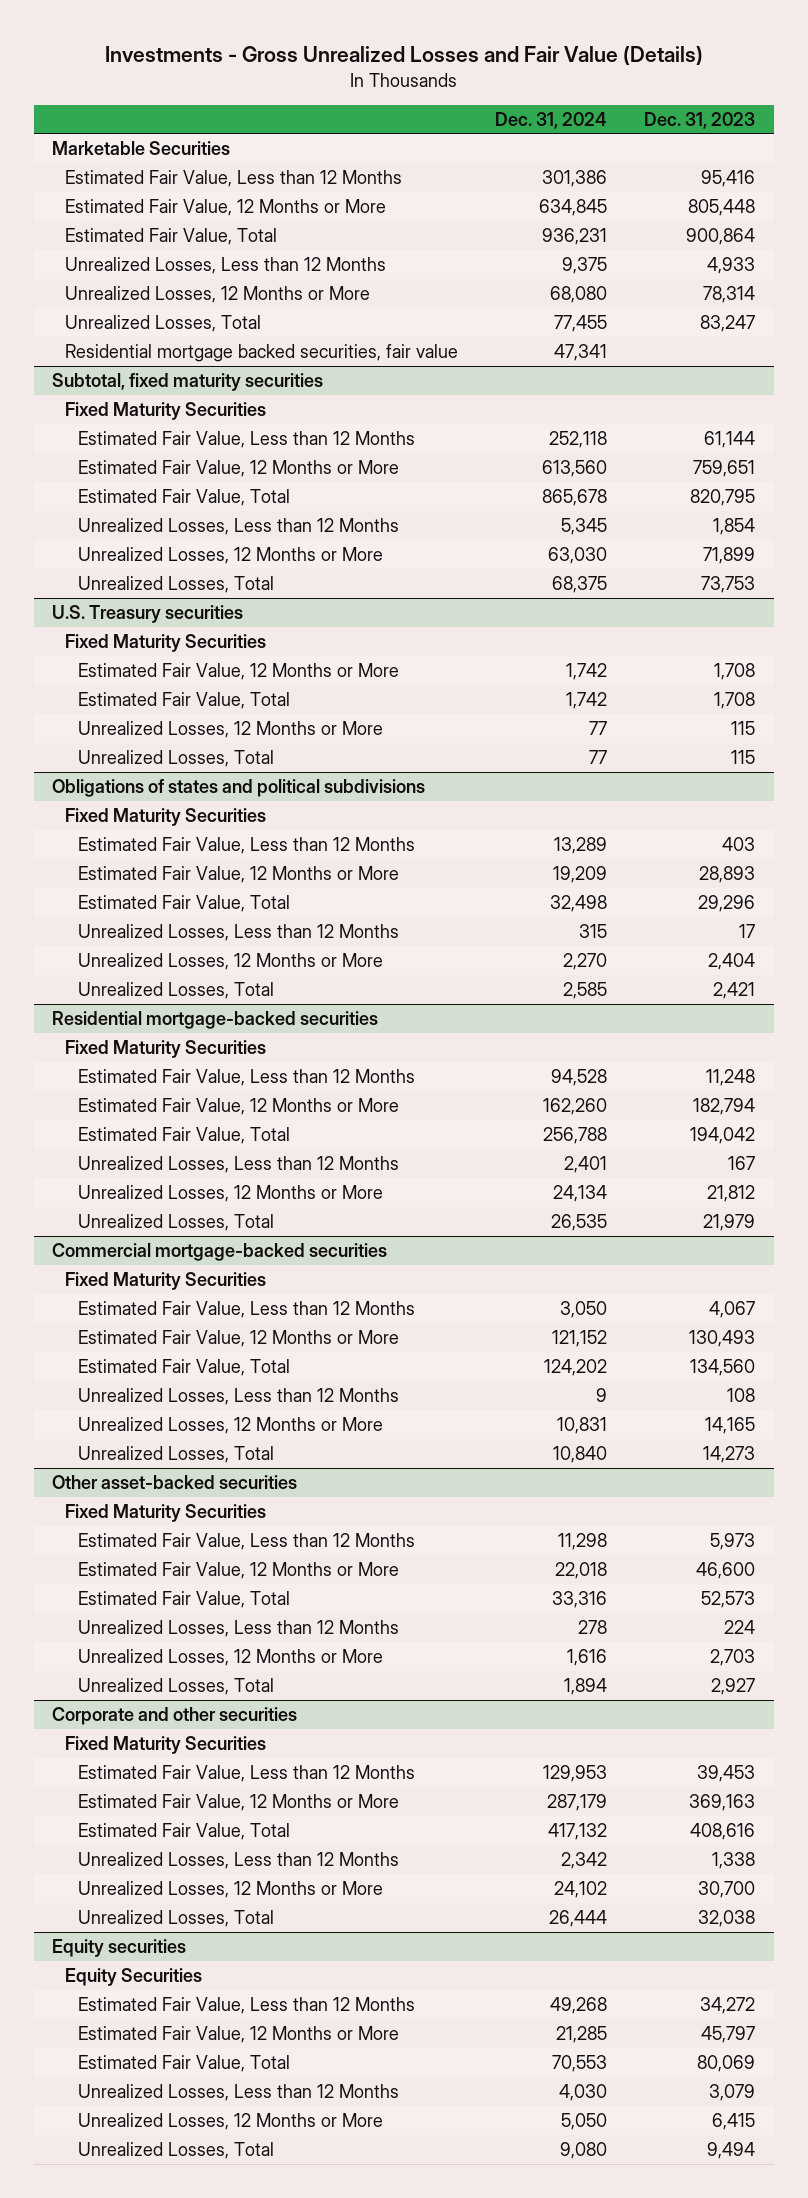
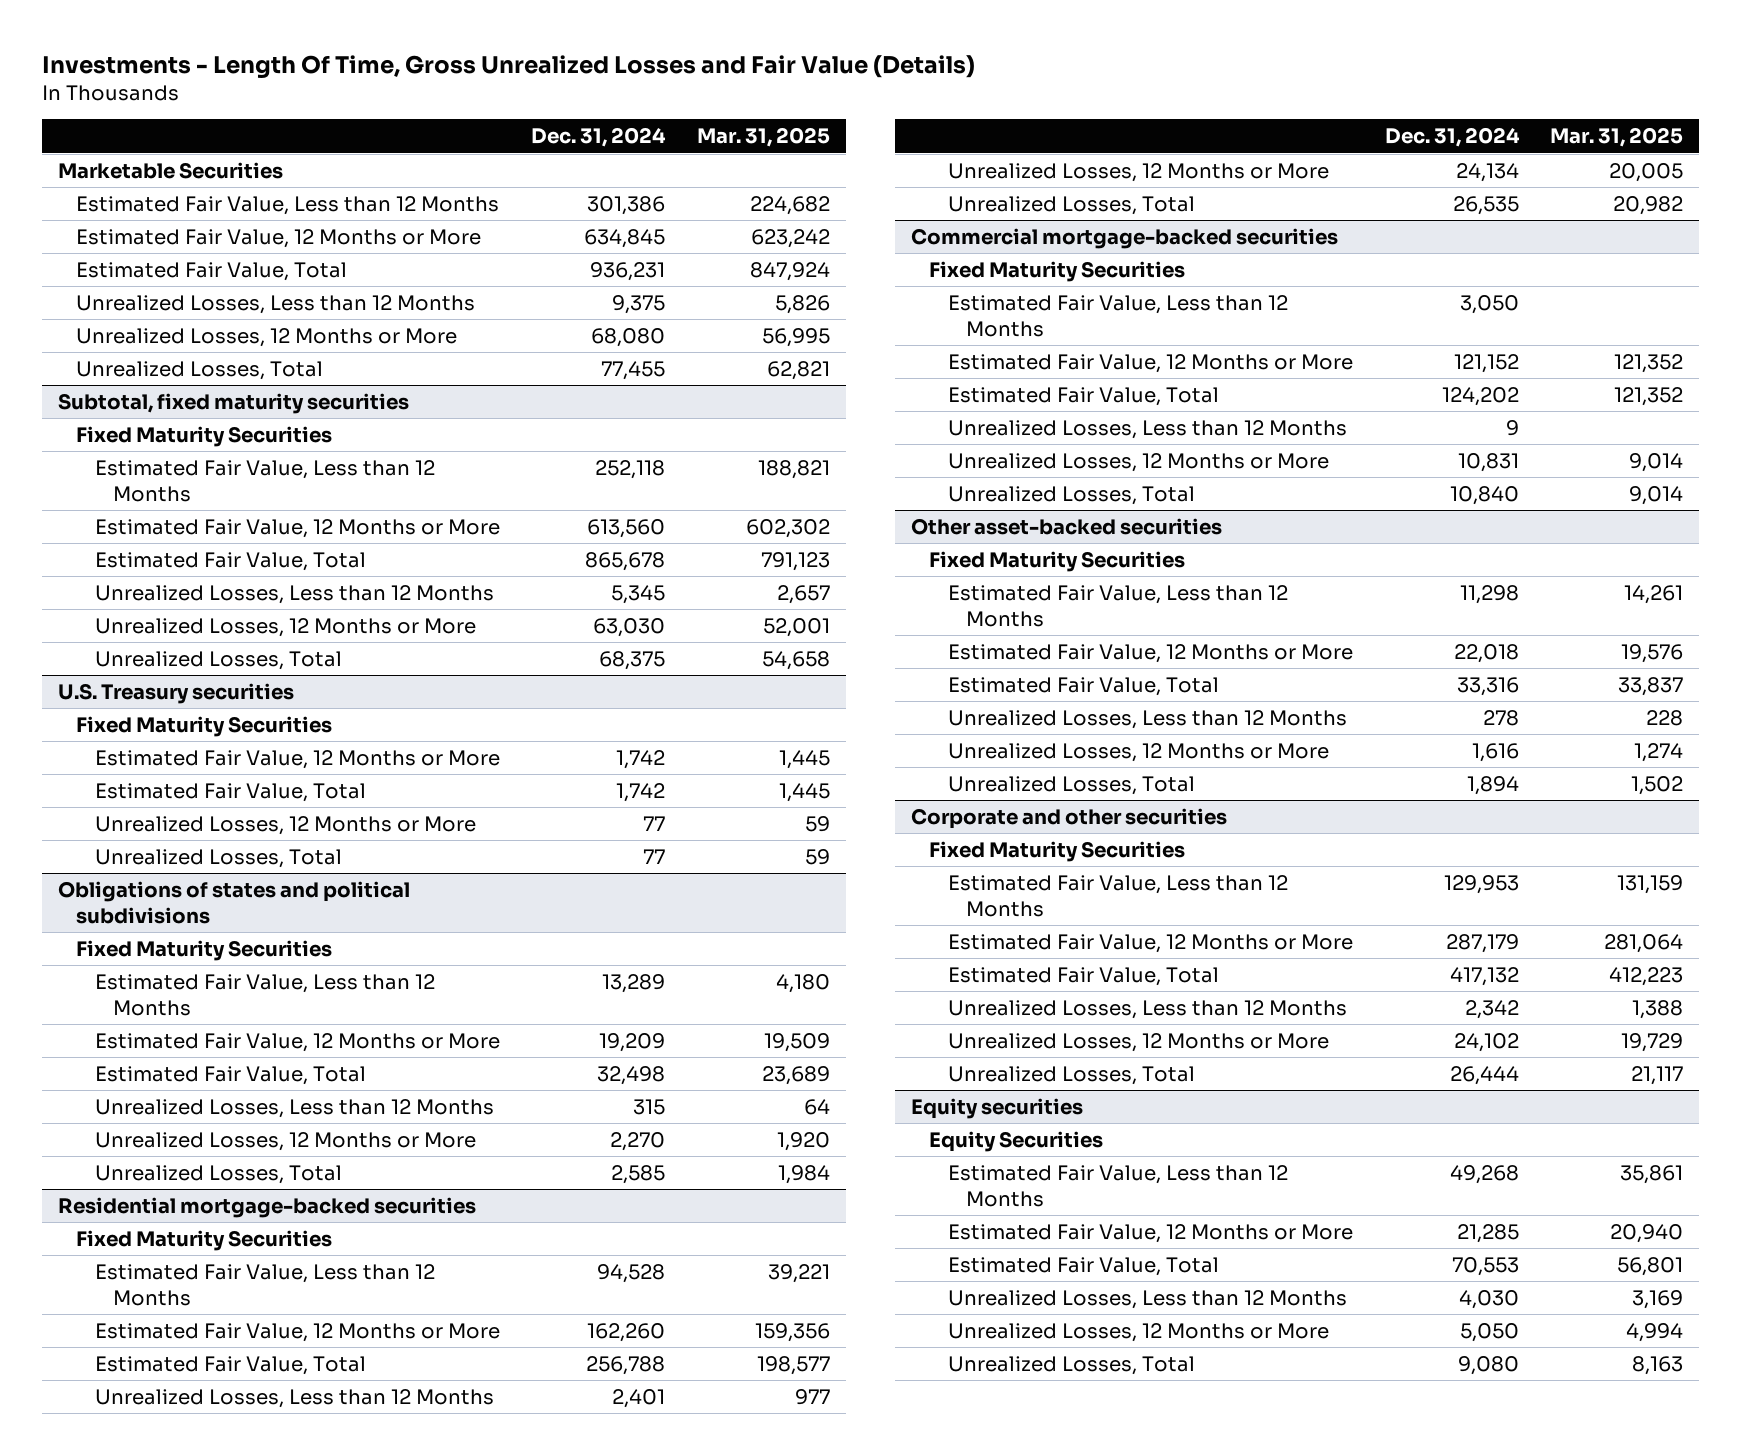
- Investments - Gross Unrealized Losses and Fair Value (Details)
+ Investments - Length Of Time, Gross Unrealized Losses and Fair Value (Details)
- | Dec. 31, 2024 | Dec. 31, 2023
+ | Dec. 31, 2024 | Mar. 31, 2025
- Residential mortgage backed securities, fair value | 47,341 |

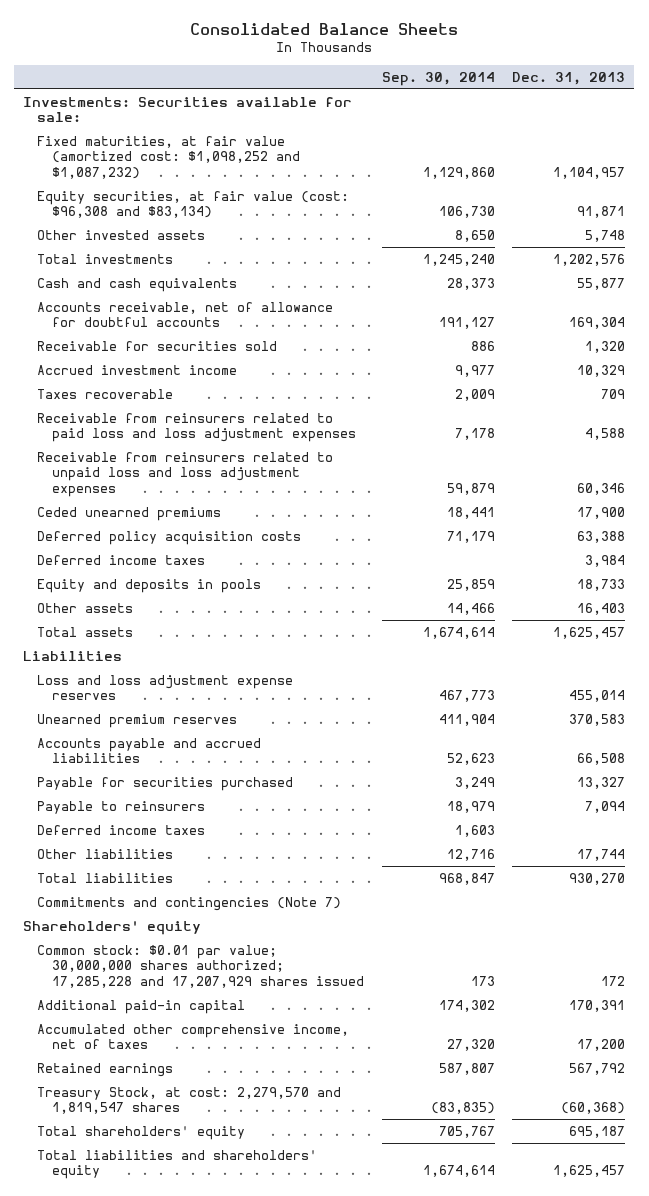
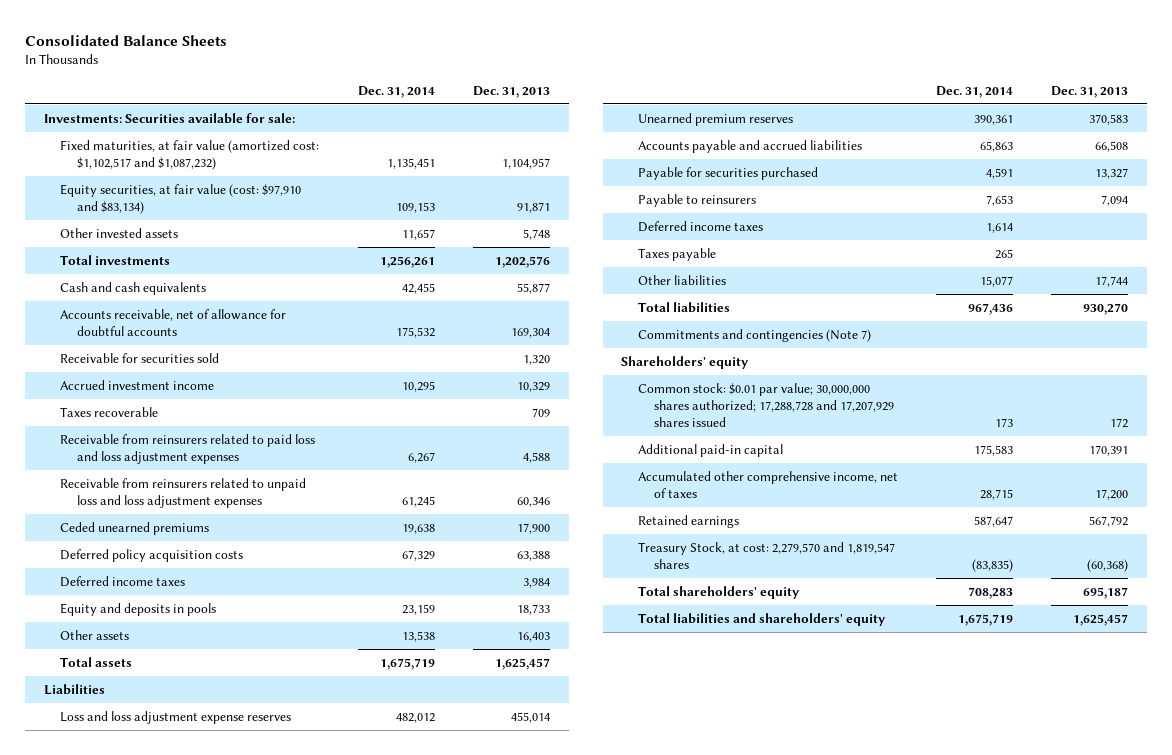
- | Sep. 30, 2014 | Dec. 31, 2013
+ | Dec. 31, 2014 | Dec. 31, 2013
- Fixed maturities, at fair value (amortized cost: $1,098,252 and $1,087,232) | 1,129,860 | 1,104,957
- Equity securities, at fair value (cost: $96,308 and $83,134) | 106,730 | 91,871
+ Fixed maturities, at fair value (amortized cost: $1,102,517 and $1,087,232) | 1,135,451 | 1,104,957
+ Equity securities, at fair value (cost: $97,910 and $83,134) | 109,153 | 91,871
+ Taxes payable | 265 |
- Common stock: $0.01 par value; 30,000,000 shares authorized; 17,285,228 and 17,207,929 shares issued | 173 | 172
+ Common stock: $0.01 par value; 30,000,000 shares authorized; 17,288,728 and 17,207,929 shares issued | 173 | 172

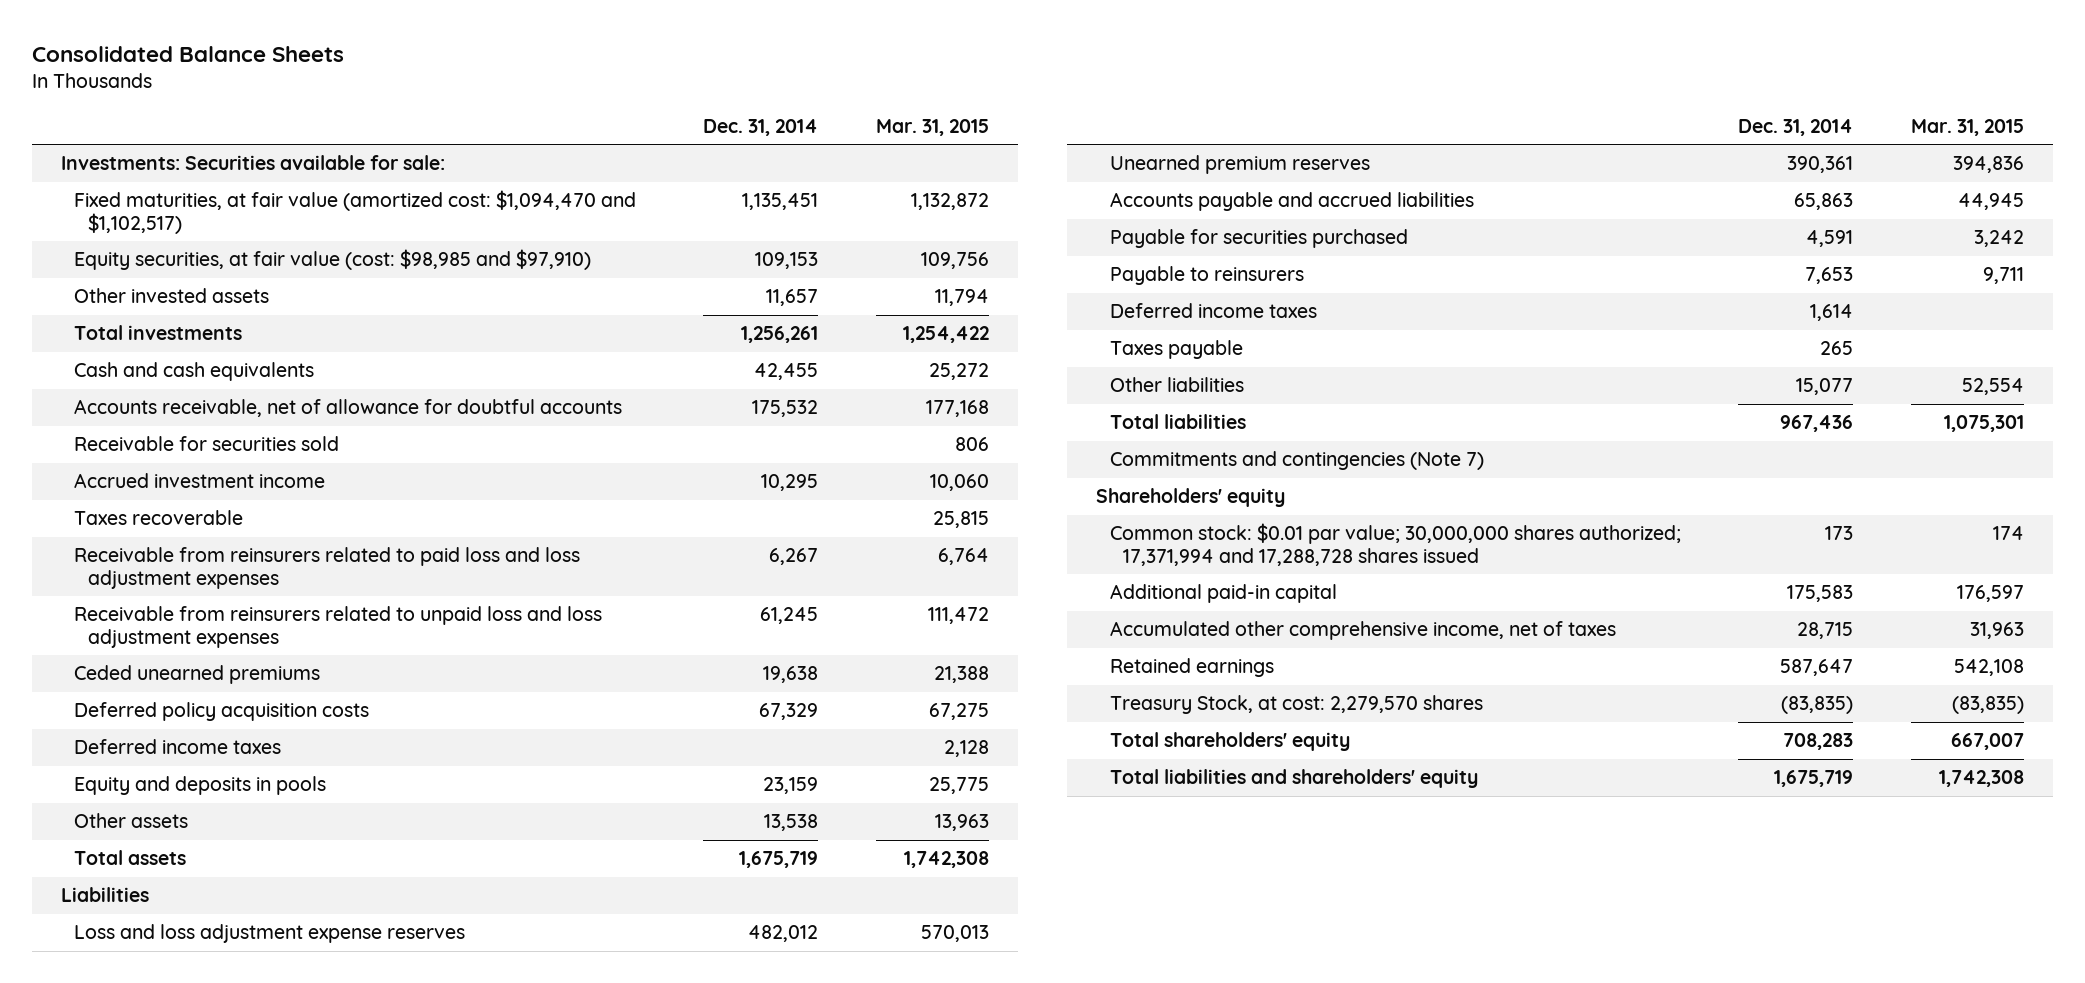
- | Dec. 31, 2014 | Dec. 31, 2013
+ | Dec. 31, 2014 | Mar. 31, 2015
- Fixed maturities, at fair value (amortized cost: $1,102,517 and $1,087,232) | 1,135,451 | 1,104,957
- Equity securities, at fair value (cost: $97,910 and $83,134) | 109,153 | 91,871
+ Fixed maturities, at fair value (amortized cost: $1,094,470 and $1,102,517) | 1,135,451 | 1,132,872
+ Equity securities, at fair value (cost: $98,985 and $97,910) | 109,153 | 109,756
- Common stock: $0.01 par value; 30,000,000 shares authorized; 17,288,728 and 17,207,929 shares issued | 173 | 172
+ Common stock: $0.01 par value; 30,000,000 shares authorized; 17,371,994 and 17,288,728 shares issued | 173 | 174
- Treasury Stock, at cost: 2,279,570 and 1,819,547 shares | (83,835) | (60,368)
+ Treasury Stock, at cost: 2,279,570 shares | (83,835) | (83,835)

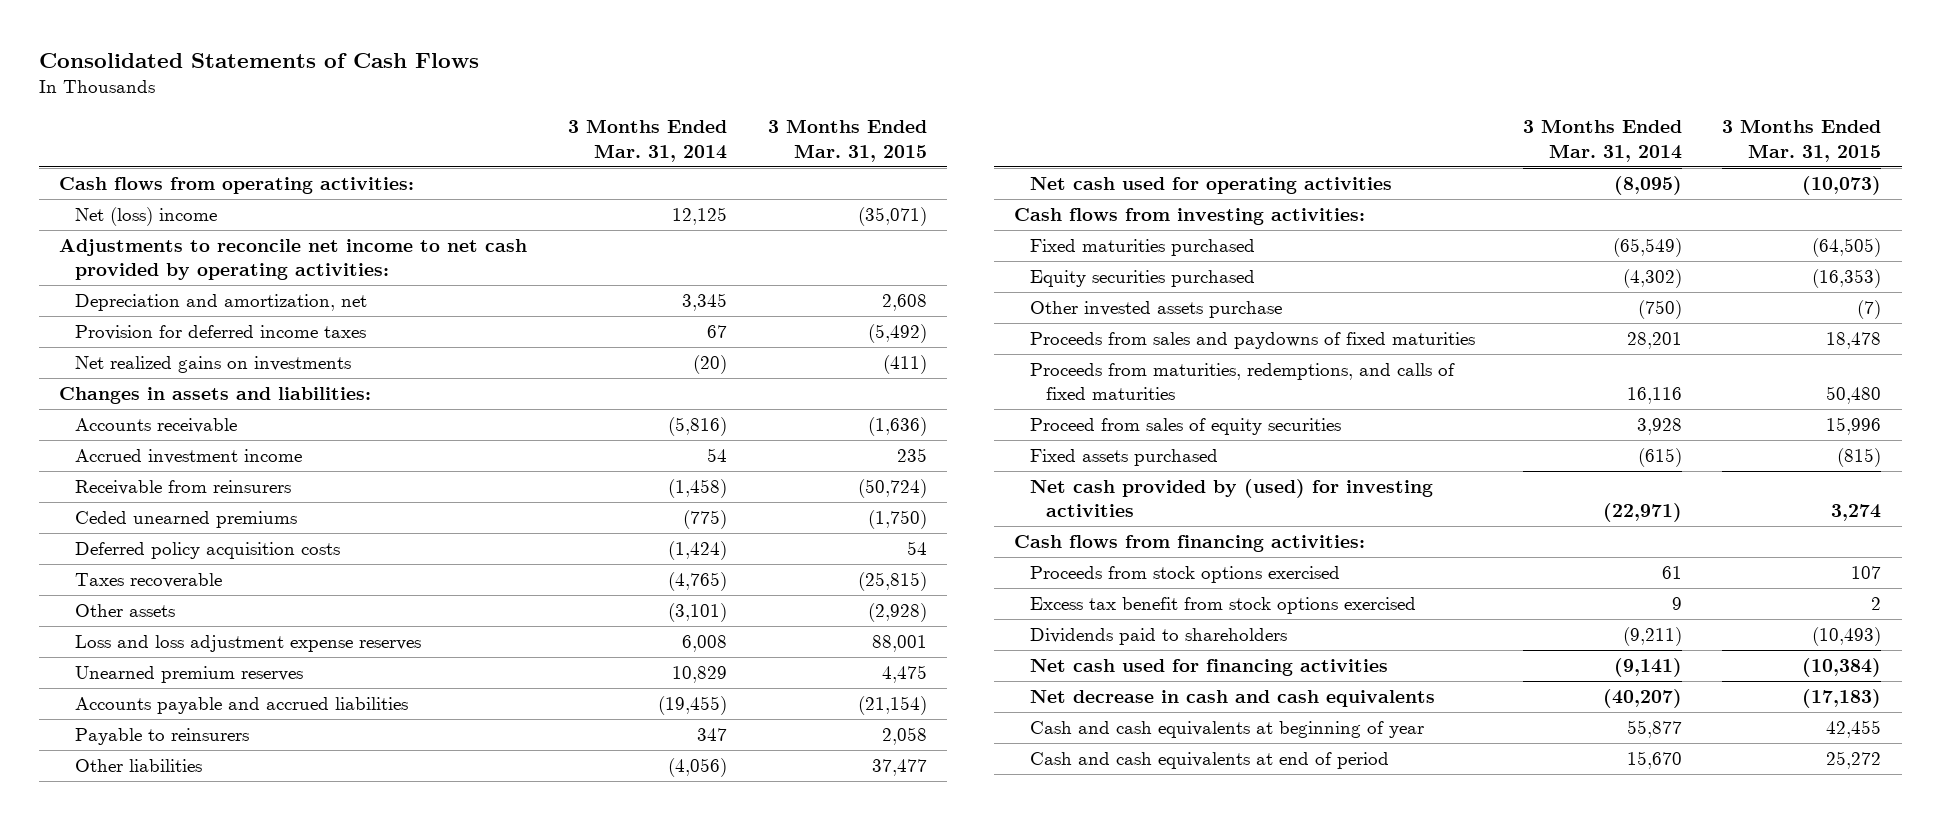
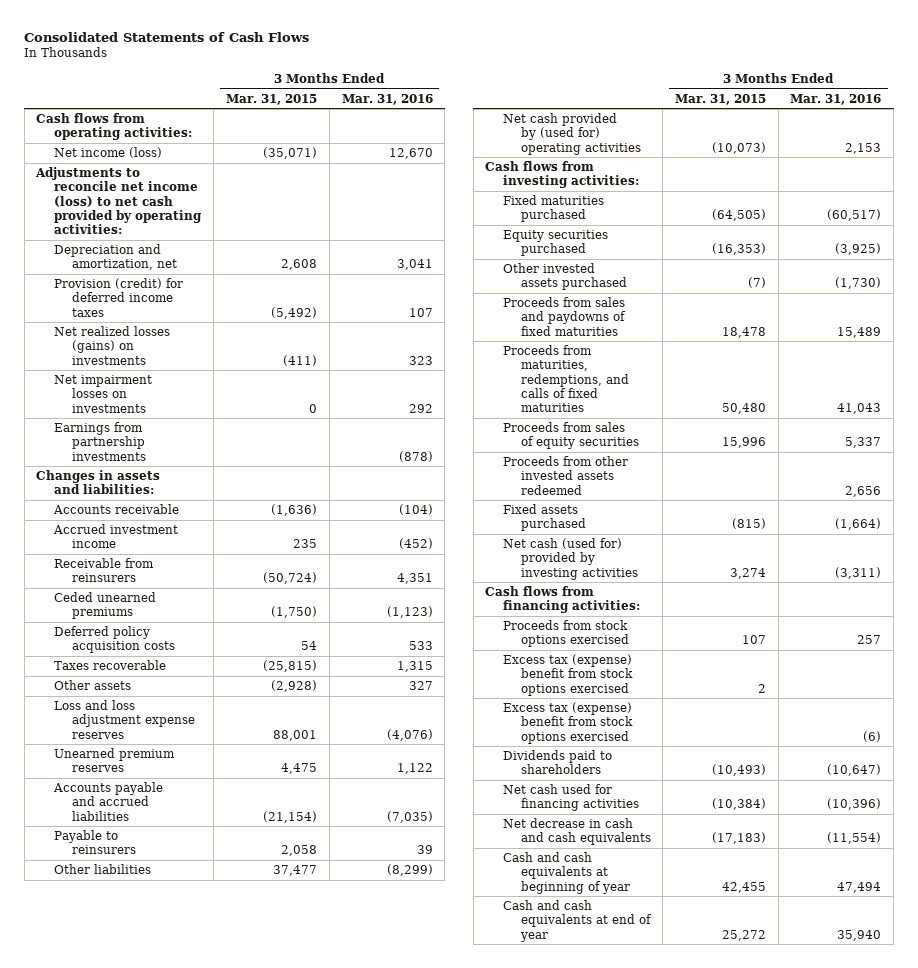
- | 3 Months Ended Mar. 31, 2014 | 3 Months Ended Mar. 31, 2015
+ | 3 Months Ended Mar. 31, 2015 | 3 Months Ended Mar. 31, 2016
- Net (loss) income | 12,125 | (35,071)
- Adjustments to reconcile net income to net cash provided by operating activities:
+ Net income (loss) | (35,071) | 12,670
+ Adjustments to reconcile net income (loss) to net cash provided by operating activities:
- Provision for deferred income taxes | 67 | (5,492)
- Net realized gains on investments | (20) | (411)
+ Provision (credit) for deferred income taxes | (5,492) | 107
+ Net realized losses (gains) on investments | (411) | 323
+ Net impairment losses on investments | 0 | 292
+ Earnings from partnership investments | | (878)
- Net cash used for operating activities | (8,095) | (10,073)
+ Net cash provided by (used for) operating activities | (10,073) | 2,153
- Other invested assets purchase | (750) | (7)
+ Other invested assets purchased | (7) | (1,730)
- Proceed from sales of equity securities | 3,928 | 15,996
+ Proceeds from sales of equity securities | 15,996 | 5,337
+ Proceeds from other invested assets redeemed | | 2,656
- Net cash provided by (used) for investing activities | (22,971) | 3,274
+ Net cash (used for) provided by investing activities | 3,274 | (3,311)
- Excess tax benefit from stock options exercised | 9 | 2
+ Excess tax (expense) benefit from stock options exercised | 2 |
+ Excess tax (expense) benefit from stock options exercised | | (6)
- Cash and cash equivalents at end of period | 15,670 | 25,272
+ Cash and cash equivalents at end of year | 25,272 | 35,940

